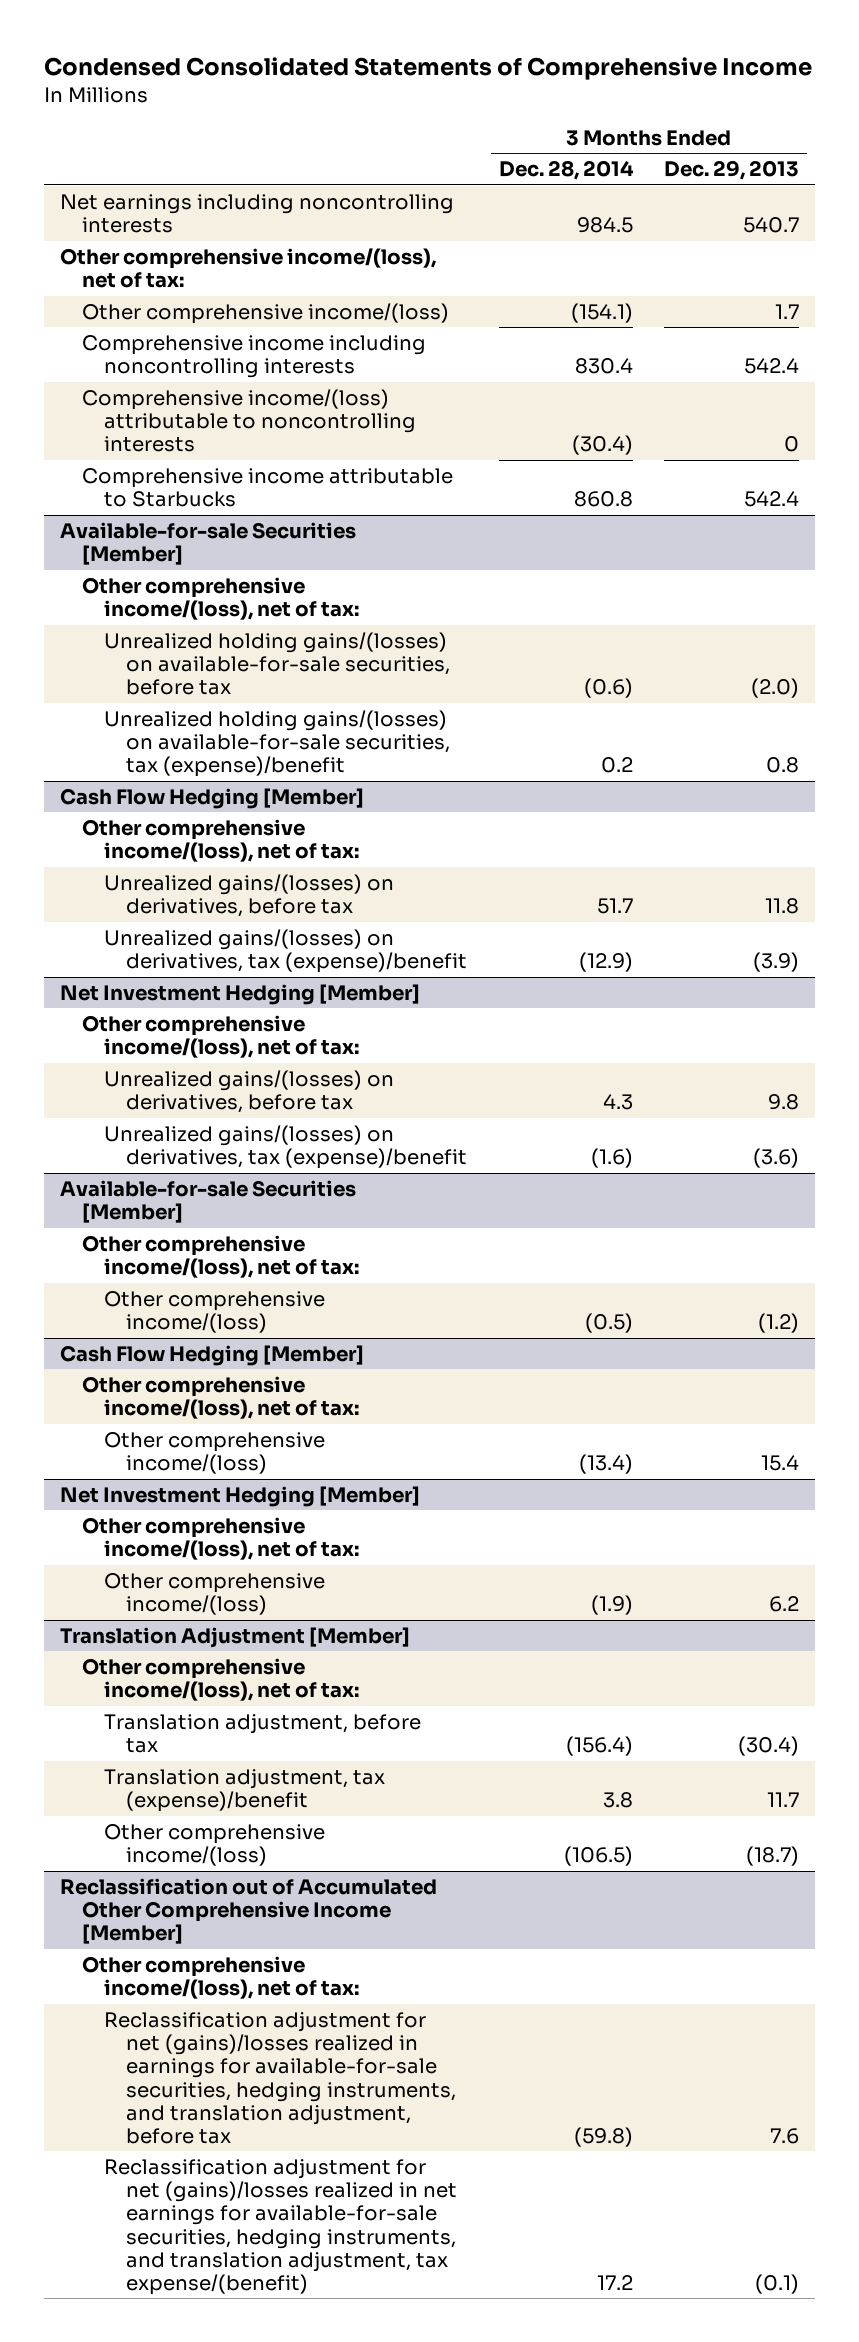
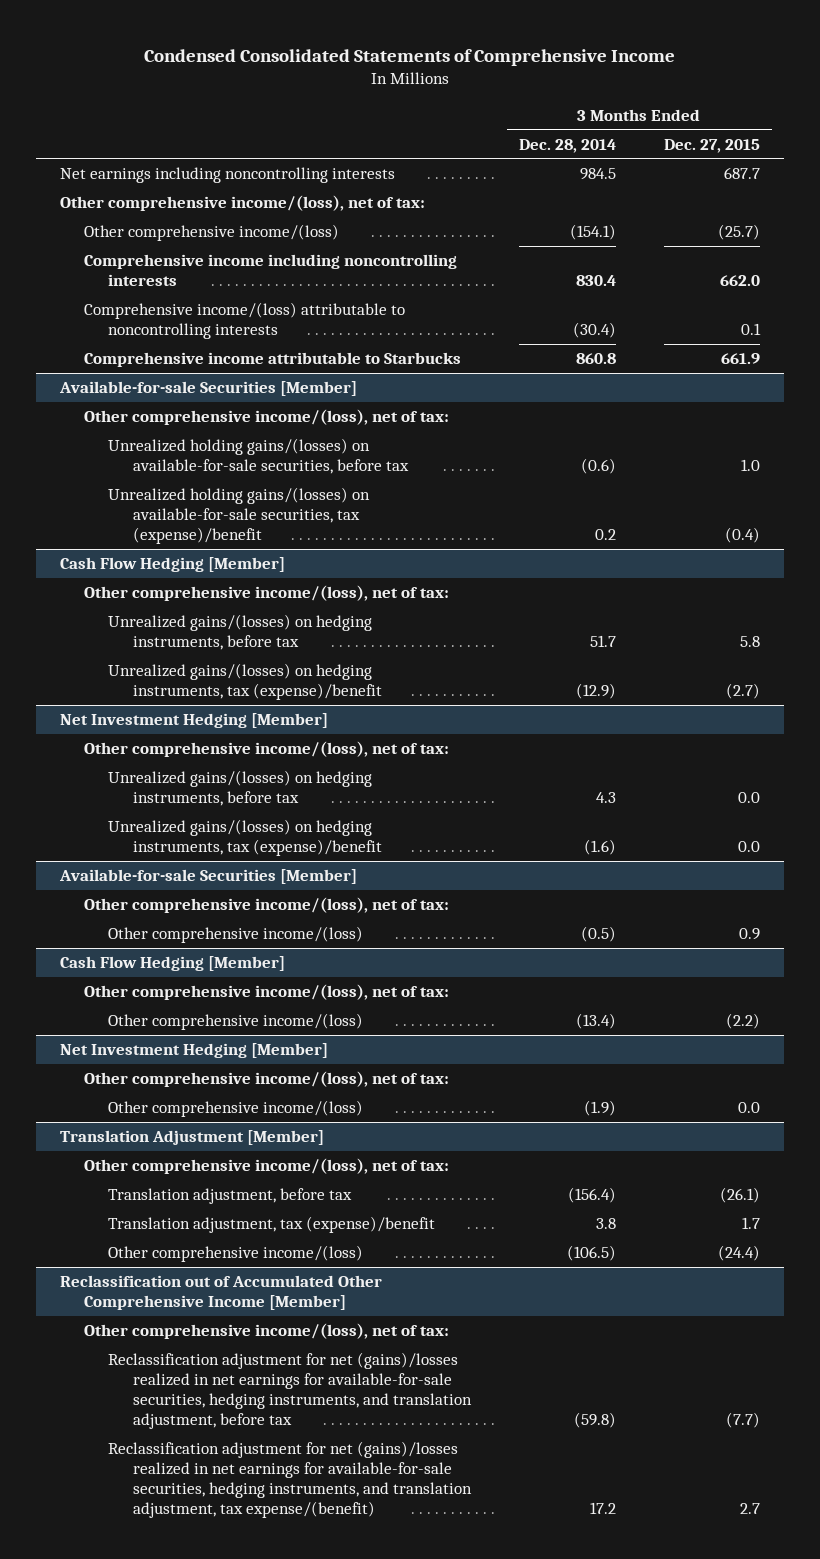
- | 3 Months Ended Dec. 28, 2014 | 3 Months Ended Dec. 29, 2013
+ | 3 Months Ended Dec. 28, 2014 | 3 Months Ended Dec. 27, 2015
@ Cash Flow Hedging [Member]
- Unrealized gains/(losses) on derivatives, before tax | 51.7 | 11.8
- Unrealized gains/(losses) on derivatives, tax (expense)/benefit | (12.9) | (3.9)
+ Unrealized gains/(losses) on hedging instruments, before tax | 51.7 | 5.8
+ Unrealized gains/(losses) on hedging instruments, tax (expense)/benefit | (12.9) | (2.7)
@ Net Investment Hedging [Member]
- Unrealized gains/(losses) on derivatives, before tax | 4.3 | 9.8
- Unrealized gains/(losses) on derivatives, tax (expense)/benefit | (1.6) | (3.6)
+ Unrealized gains/(losses) on hedging instruments, before tax | 4.3 | 0.0
+ Unrealized gains/(losses) on hedging instruments, tax (expense)/benefit | (1.6) | 0.0
@ Reclassification out of Accumulated Other Comprehensive Income [Member]
- Reclassification adjustment for net (gains)/losses realized in earnings for available-for-sale securities, hedging instruments, and translation adjustment, before tax | (59.8) | 7.6
+ Reclassification adjustment for net (gains)/losses realized in net earnings for available-for-sale securities, hedging instruments, and translation adjustment, before tax | (59.8) | (7.7)

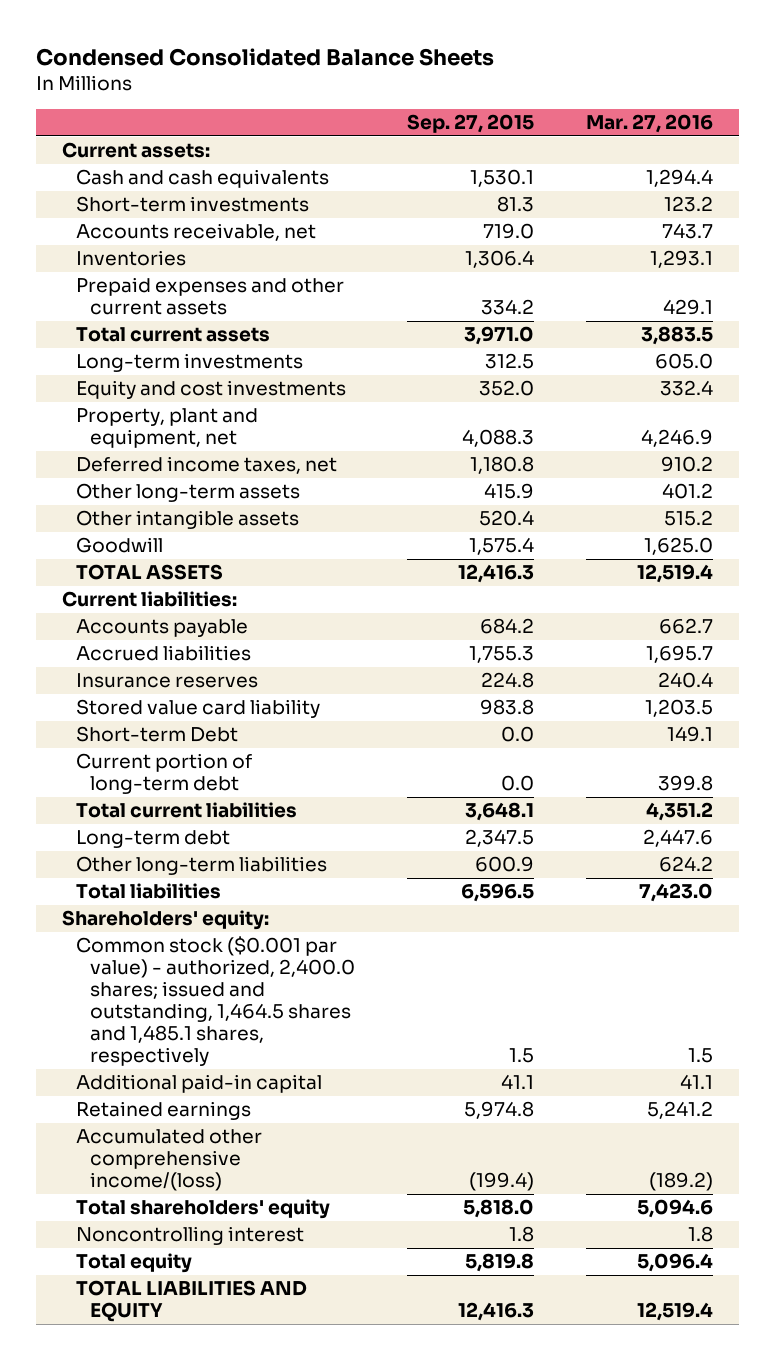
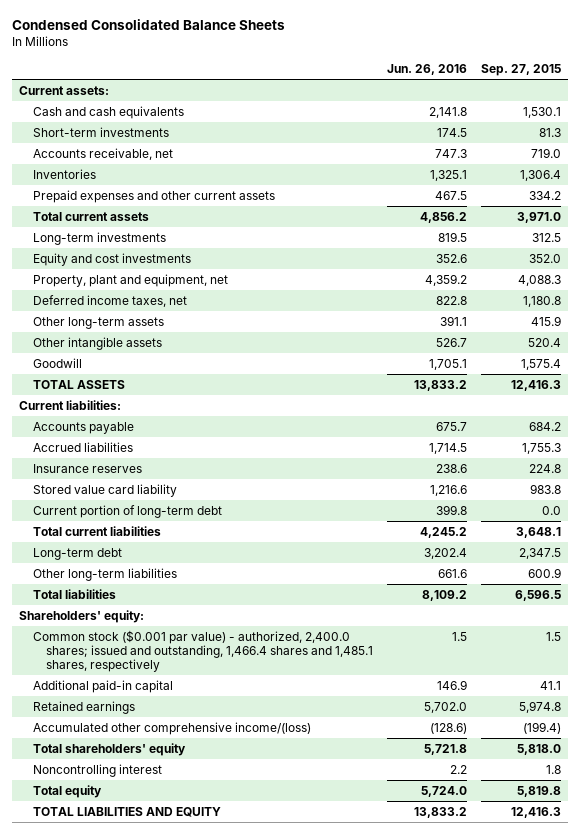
- | Sep. 27, 2015 | Mar. 27, 2016
+ | Jun. 26, 2016 | Sep. 27, 2015
- Short-term Debt | 0.0 | 149.1
- Common stock ($0.001 par value) - authorized, 2,400.0 shares; issued and outstanding, 1,464.5 shares and 1,485.1 shares, respectively | 1.5 | 1.5
+ Common stock ($0.001 par value) - authorized, 2,400.0 shares; issued and outstanding, 1,466.4 shares and 1,485.1 shares, respectively | 1.5 | 1.5

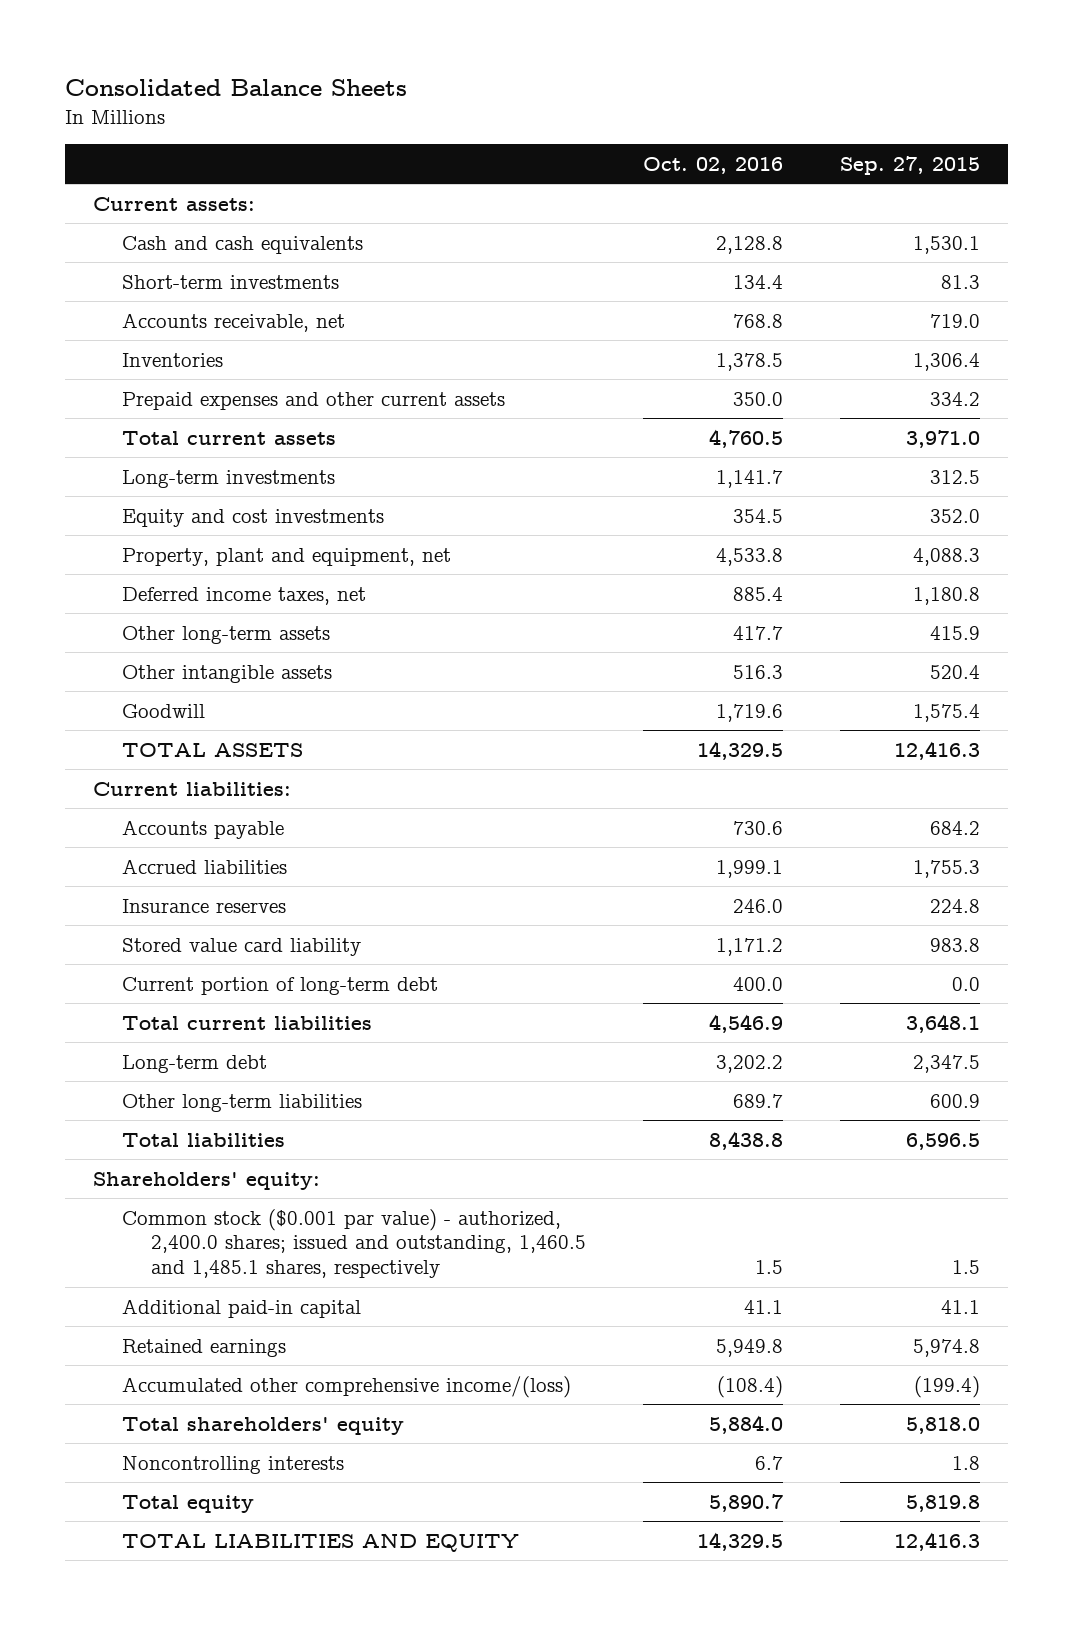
- Condensed Consolidated Balance Sheets
+ Consolidated Balance Sheets
- | Jun. 26, 2016 | Sep. 27, 2015
+ | Oct. 02, 2016 | Sep. 27, 2015
- Common stock ($0.001 par value) - authorized, 2,400.0 shares; issued and outstanding, 1,466.4 shares and 1,485.1 shares, respectively | 1.5 | 1.5
+ Common stock ($0.001 par value) - authorized, 2,400.0 shares; issued and outstanding, 1,460.5 and 1,485.1 shares, respectively | 1.5 | 1.5
- Noncontrolling interest | 2.2 | 1.8
+ Noncontrolling interests | 6.7 | 1.8

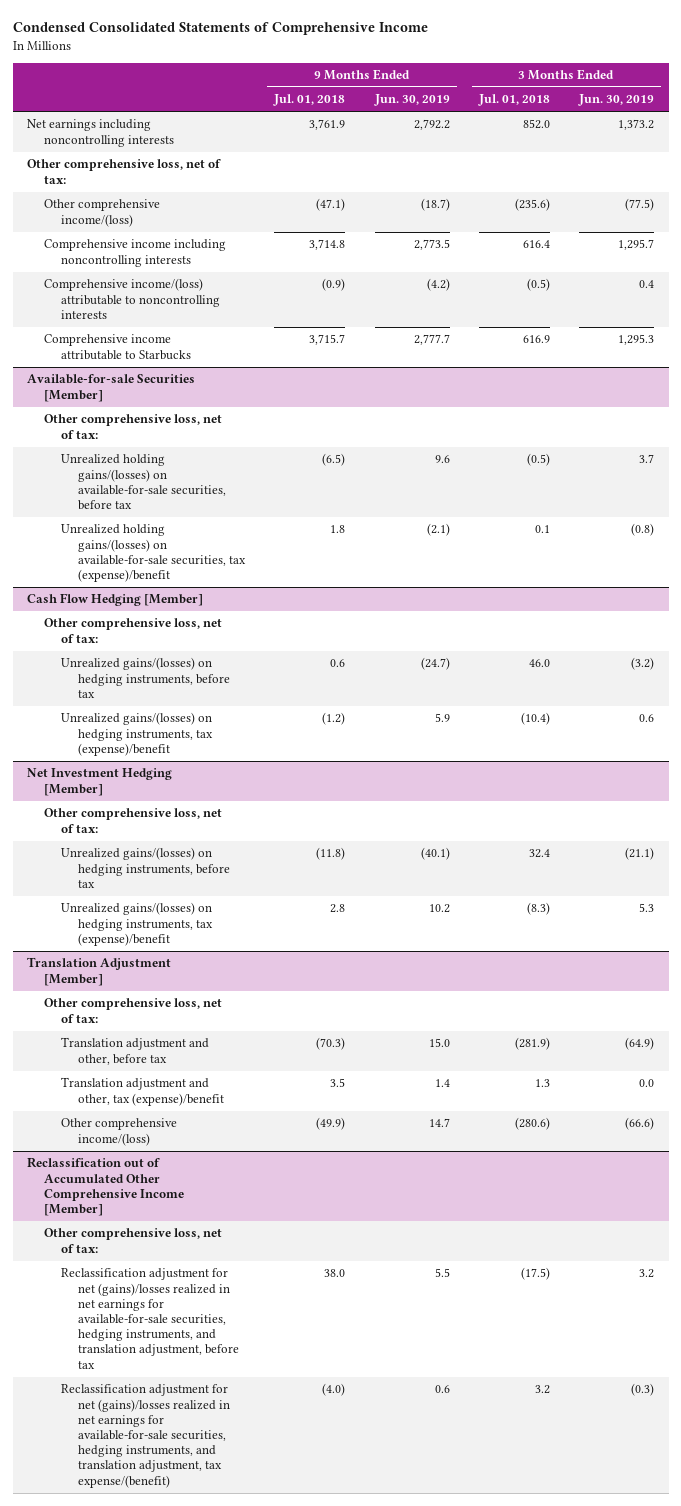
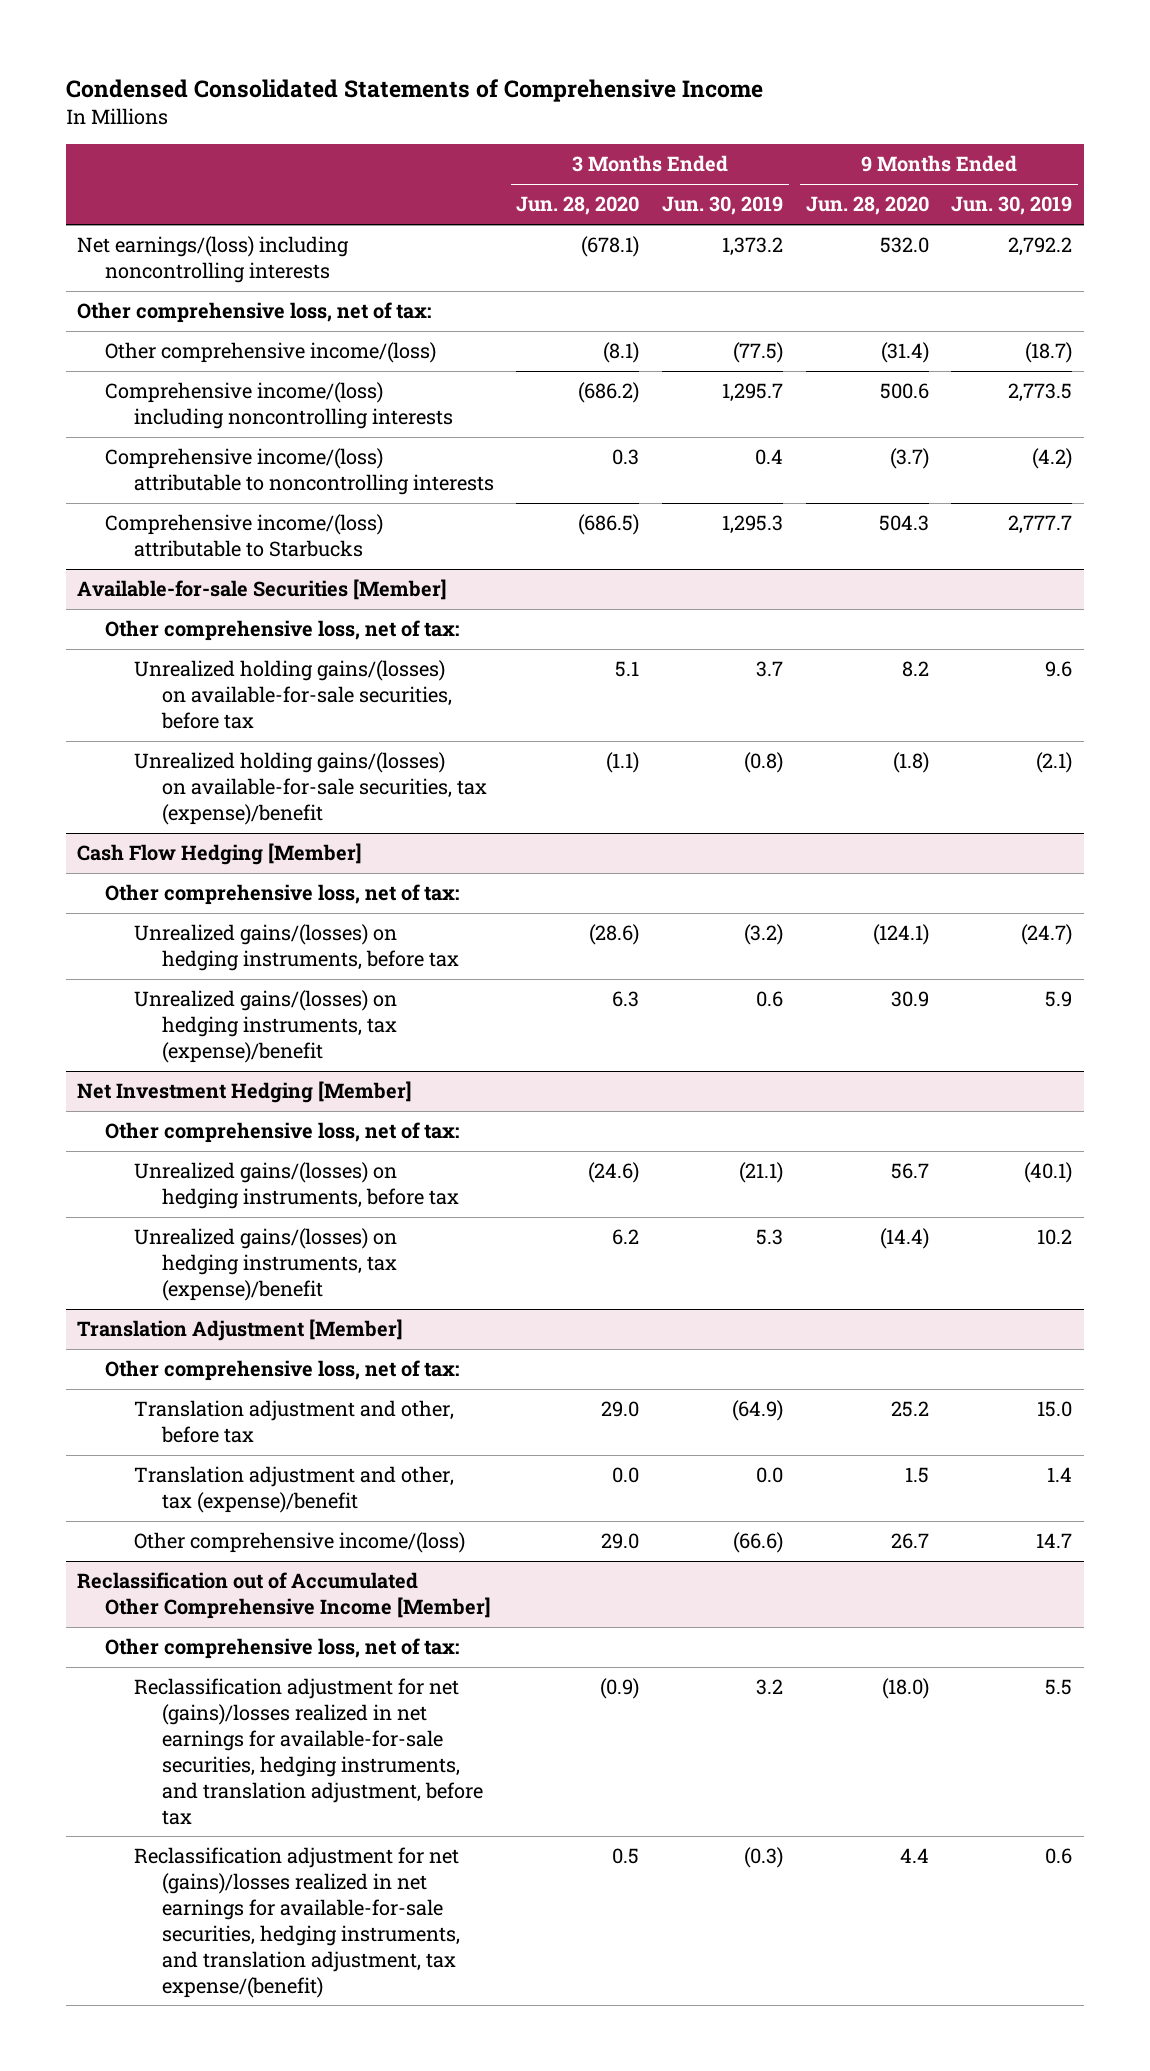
- | 9 Months Ended Jul. 01, 2018 | 9 Months Ended Jun. 30, 2019 | 3 Months Ended Jul. 01, 2018 | 3 Months Ended Jun. 30, 2019
+ | 3 Months Ended Jun. 28, 2020 | 3 Months Ended Jun. 30, 2019 | 9 Months Ended Jun. 28, 2020 | 9 Months Ended Jun. 30, 2019
- Net earnings including noncontrolling interests | 3,761.9 | 2,792.2 | 852.0 | 1,373.2
+ Net earnings/(loss) including noncontrolling interests | (678.1) | 1,373.2 | 532.0 | 2,792.2
- Comprehensive income including noncontrolling interests | 3,714.8 | 2,773.5 | 616.4 | 1,295.7
+ Comprehensive income/(loss) including noncontrolling interests | (686.2) | 1,295.7 | 500.6 | 2,773.5
- Comprehensive income attributable to Starbucks | 3,715.7 | 2,777.7 | 616.9 | 1,295.3
+ Comprehensive income/(loss) attributable to Starbucks | (686.5) | 1,295.3 | 504.3 | 2,777.7

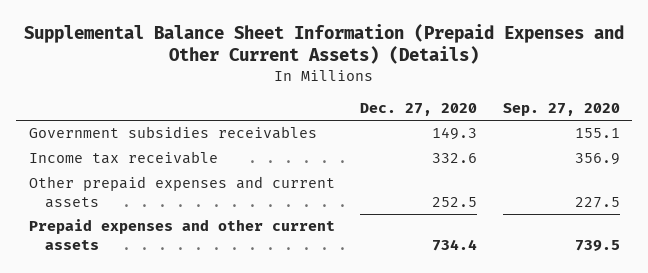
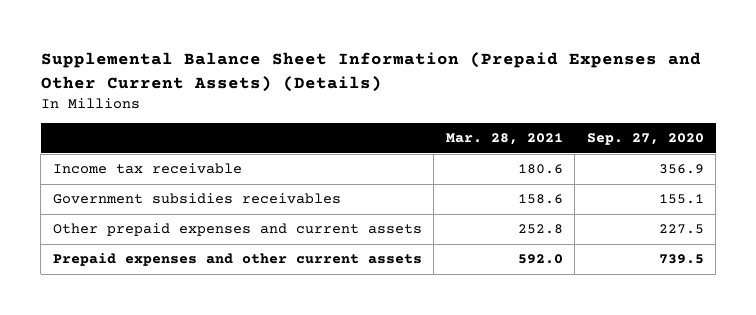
- | Dec. 27, 2020 | Sep. 27, 2020
+ | Mar. 28, 2021 | Sep. 27, 2020
moved down: Government subsidies receivables | 158.6 | 155.1

